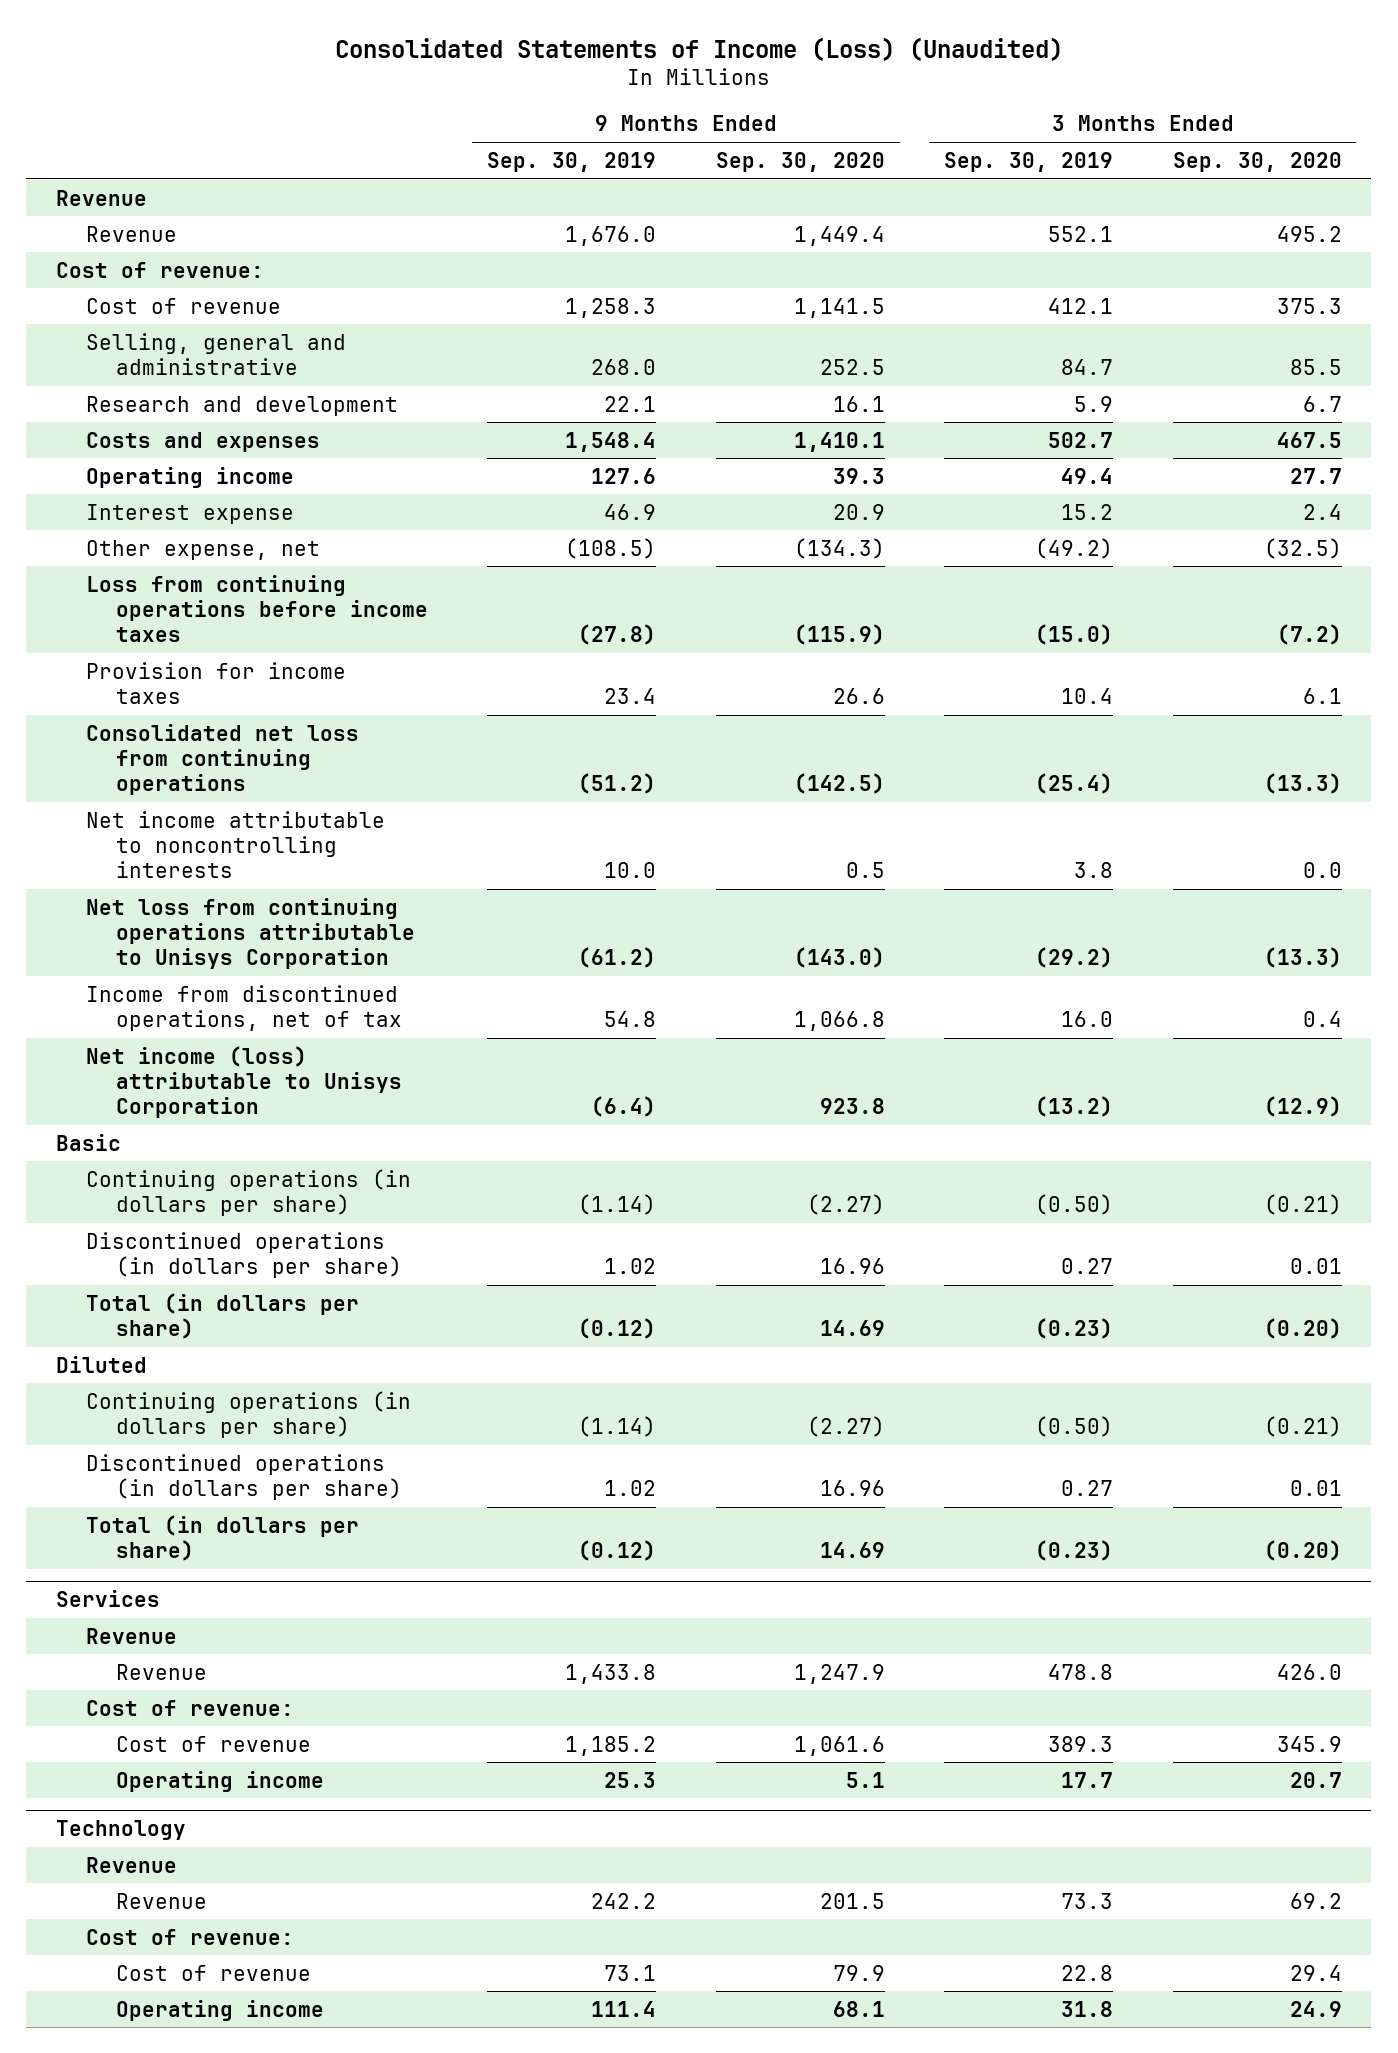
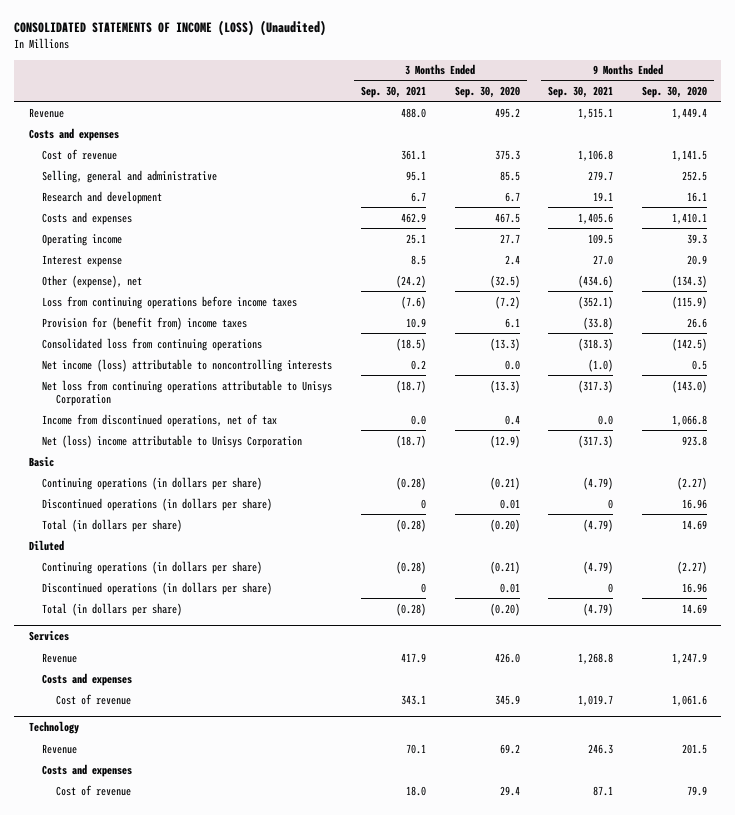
- Consolidated Statements of Income (Loss) (Unaudited)
+ CONSOLIDATED STATEMENTS OF INCOME (LOSS) (Unaudited)
- | 9 Months Ended Sep. 30, 2019 | 9 Months Ended Sep. 30, 2020 | 3 Months Ended Sep. 30, 2019 | 3 Months Ended Sep. 30, 2020
+ | 3 Months Ended Sep. 30, 2021 | 3 Months Ended Sep. 30, 2020 | 9 Months Ended Sep. 30, 2021 | 9 Months Ended Sep. 30, 2020
- Revenue
- Cost of revenue:
+ Costs and expenses
- Other expense, net | (108.5) | (134.3) | (49.2) | (32.5)
+ Other (expense), net | (24.2) | (32.5) | (434.6) | (134.3)
- Provision for income taxes | 23.4 | 26.6 | 10.4 | 6.1
- Consolidated net loss from continuing operations | (51.2) | (142.5) | (25.4) | (13.3)
- Net income attributable to noncontrolling interests | 10.0 | 0.5 | 3.8 | 0.0
+ Provision for (benefit from) income taxes | 10.9 | 6.1 | (33.8) | 26.6
+ Consolidated loss from continuing operations | (18.5) | (13.3) | (318.3) | (142.5)
+ Net income (loss) attributable to noncontrolling interests | 0.2 | 0.0 | (1.0) | 0.5
- Net income (loss) attributable to Unisys Corporation | (6.4) | 923.8 | (13.2) | (12.9)
+ Net (loss) income attributable to Unisys Corporation | (18.7) | (12.9) | (317.3) | 923.8
@ Services
- Revenue
- Cost of revenue:
+ Costs and expenses
- Operating income | 25.3 | 5.1 | 17.7 | 20.7
@ Technology
- Revenue
- Cost of revenue:
+ Costs and expenses
- Operating income | 111.4 | 68.1 | 31.8 | 24.9

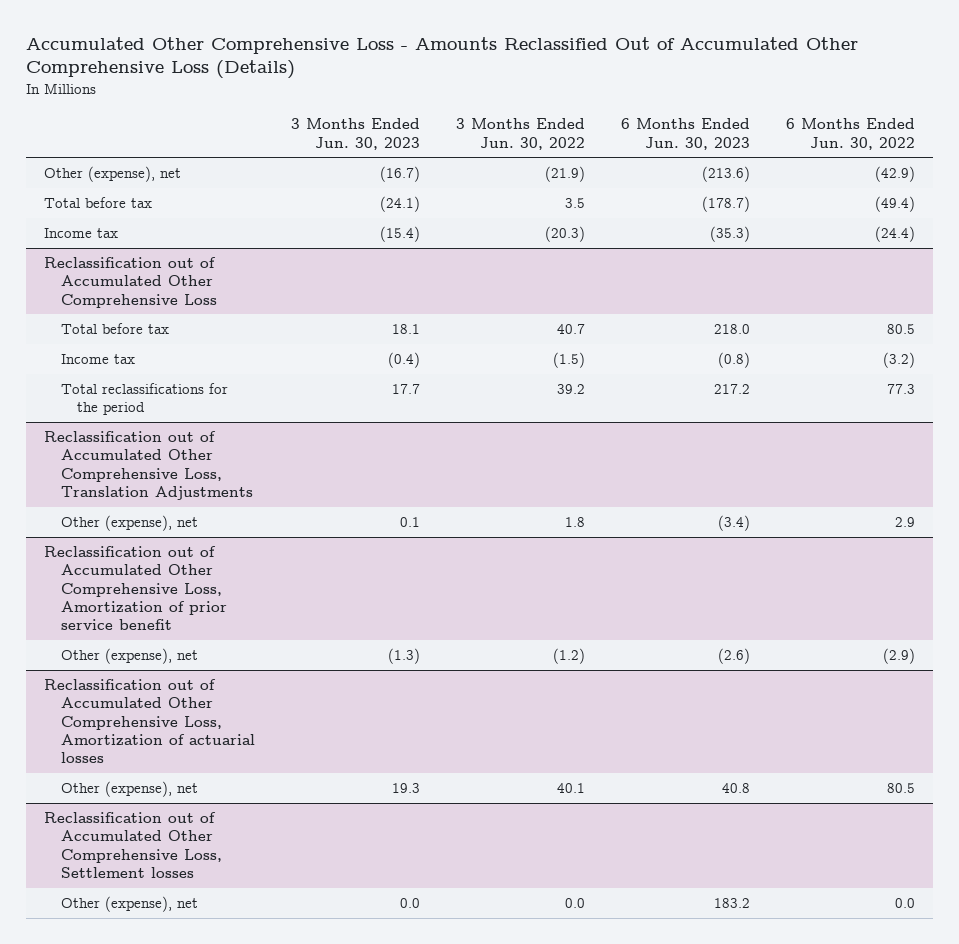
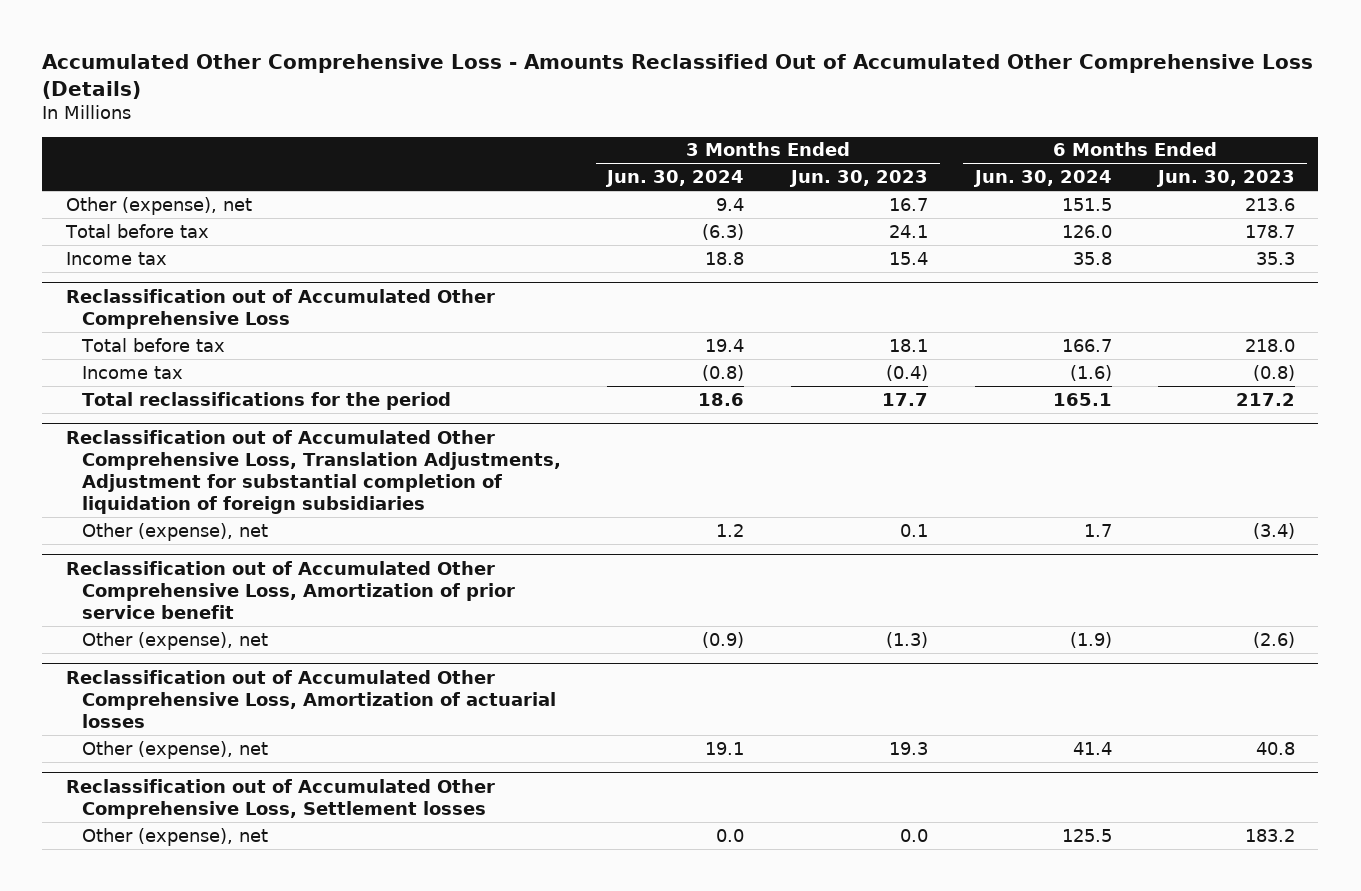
- | 3 Months Ended Jun. 30, 2023 | 3 Months Ended Jun. 30, 2022 | 6 Months Ended Jun. 30, 2023 | 6 Months Ended Jun. 30, 2022
+ | 3 Months Ended Jun. 30, 2024 | 3 Months Ended Jun. 30, 2023 | 6 Months Ended Jun. 30, 2024 | 6 Months Ended Jun. 30, 2023
- Other (expense), net | (16.7) | (21.9) | (213.6) | (42.9)
- Total before tax | (24.1) | 3.5 | (178.7) | (49.4)
- Income tax | (15.4) | (20.3) | (35.3) | (24.4)
+ Other (expense), net | 9.4 | 16.7 | 151.5 | 213.6
+ Total before tax | (6.3) | 24.1 | 126.0 | 178.7
+ Income tax | 18.8 | 15.4 | 35.8 | 35.3
- Reclassification out of Accumulated Other Comprehensive Loss, Translation Adjustments
+ Reclassification out of Accumulated Other Comprehensive Loss, Translation Adjustments, Adjustment for substantial completion of liquidation of foreign subsidiaries

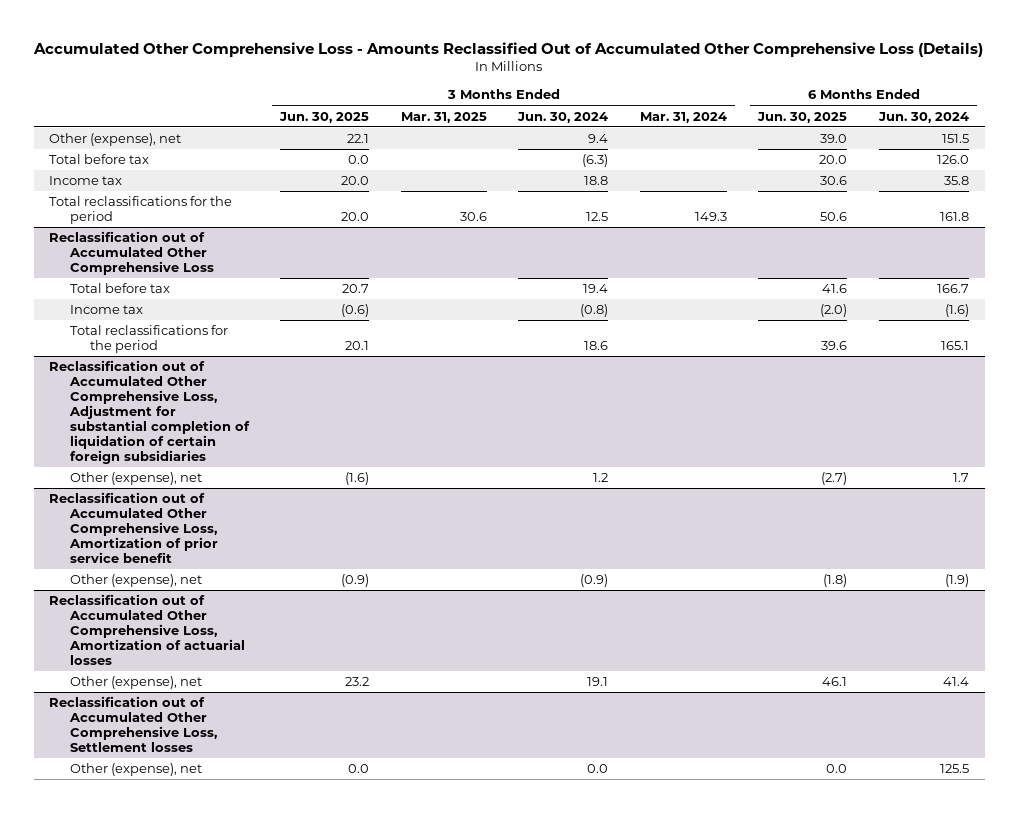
- | 3 Months Ended Jun. 30, 2024 | 3 Months Ended Jun. 30, 2023 | 6 Months Ended Jun. 30, 2024 | 6 Months Ended Jun. 30, 2023
+ | 3 Months Ended Jun. 30, 2025 | 3 Months Ended Mar. 31, 2025 | 3 Months Ended Jun. 30, 2024 | 3 Months Ended Mar. 31, 2024 | 6 Months Ended Jun. 30, 2025 | 6 Months Ended Jun. 30, 2024
+ Total reclassifications for the period | 20.0 | 30.6 | 12.5 | 149.3 | 50.6 | 161.8
- Reclassification out of Accumulated Other Comprehensive Loss, Translation Adjustments, Adjustment for substantial completion of liquidation of foreign subsidiaries
+ Reclassification out of Accumulated Other Comprehensive Loss, Adjustment for substantial completion of liquidation of certain foreign subsidiaries

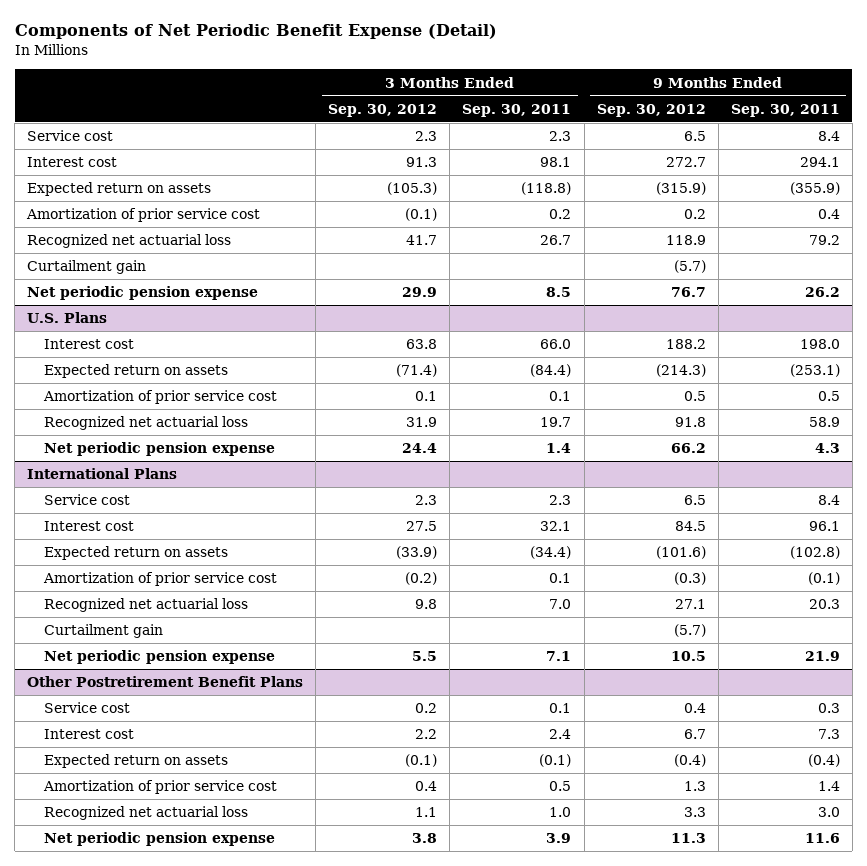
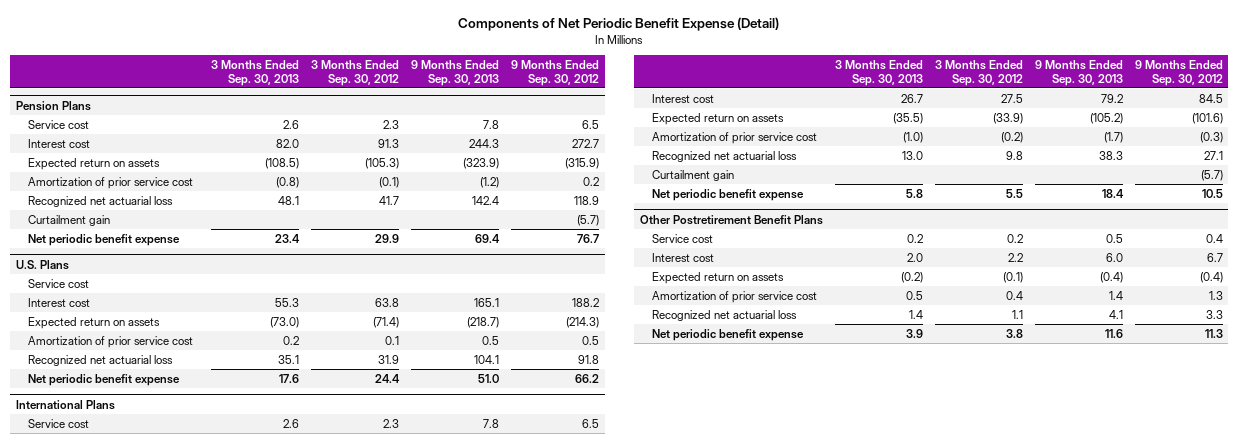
- | 3 Months Ended Sep. 30, 2012 | 3 Months Ended Sep. 30, 2011 | 9 Months Ended Sep. 30, 2012 | 9 Months Ended Sep. 30, 2011
+ | 3 Months Ended Sep. 30, 2013 | 3 Months Ended Sep. 30, 2012 | 9 Months Ended Sep. 30, 2013 | 9 Months Ended Sep. 30, 2012
+ Pension Plans
- Net periodic pension expense | 29.9 | 8.5 | 76.7 | 26.2
+ Net periodic benefit expense | 23.4 | 29.9 | 69.4 | 76.7
@ U.S. Plans
+ Service cost
- Net periodic pension expense | 24.4 | 1.4 | 66.2 | 4.3
+ Net periodic benefit expense | 17.6 | 24.4 | 51.0 | 66.2
@ International Plans
- Net periodic pension expense | 5.5 | 7.1 | 10.5 | 21.9
+ Net periodic benefit expense | 5.8 | 5.5 | 18.4 | 10.5
@ Other Postretirement Benefit Plans
- Net periodic pension expense | 3.8 | 3.9 | 11.3 | 11.6
+ Net periodic benefit expense | 3.9 | 3.8 | 11.6 | 11.3

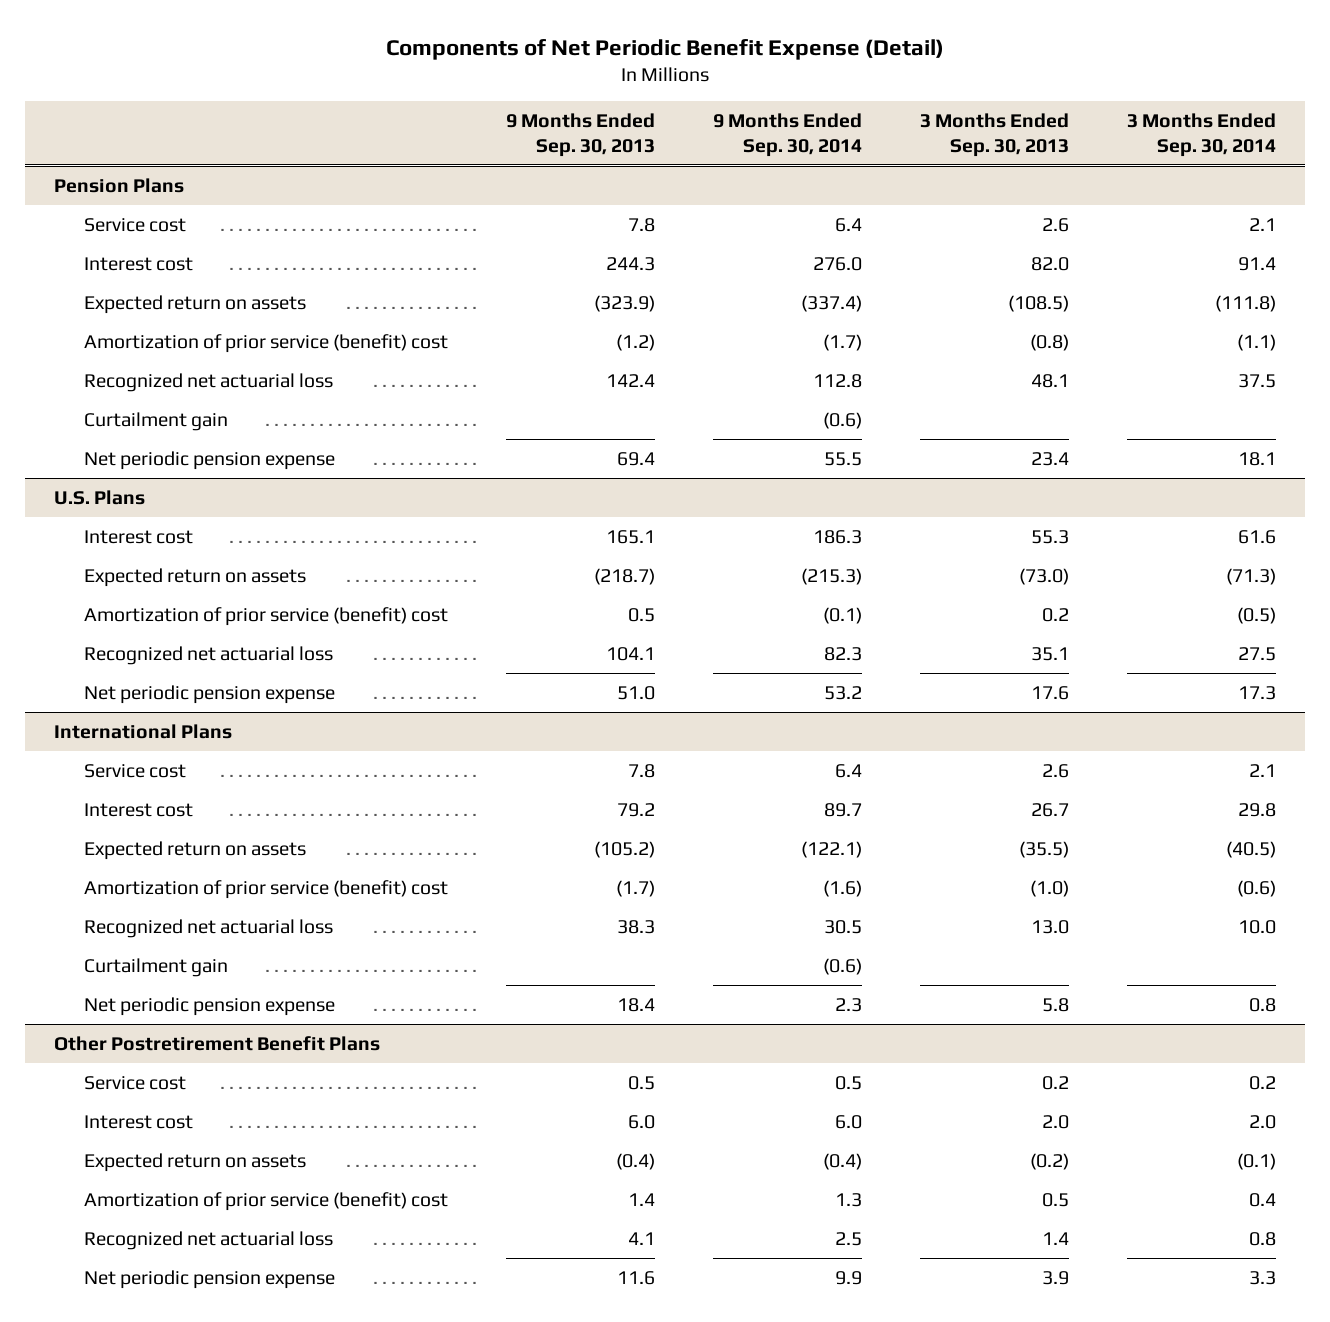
- | 3 Months Ended Sep. 30, 2013 | 3 Months Ended Sep. 30, 2012 | 9 Months Ended Sep. 30, 2013 | 9 Months Ended Sep. 30, 2012
+ | 9 Months Ended Sep. 30, 2013 | 9 Months Ended Sep. 30, 2014 | 3 Months Ended Sep. 30, 2013 | 3 Months Ended Sep. 30, 2014
@ Pension Plans
- Amortization of prior service cost | (0.8) | (0.1) | (1.2) | 0.2
+ Amortization of prior service (benefit) cost | (1.2) | (1.7) | (0.8) | (1.1)
- Net periodic benefit expense | 23.4 | 29.9 | 69.4 | 76.7
+ Net periodic pension expense | 69.4 | 55.5 | 23.4 | 18.1
@ U.S. Plans
- Service cost
- Amortization of prior service cost | 0.2 | 0.1 | 0.5 | 0.5
+ Amortization of prior service (benefit) cost | 0.5 | (0.1) | 0.2 | (0.5)
- Net periodic benefit expense | 17.6 | 24.4 | 51.0 | 66.2
+ Net periodic pension expense | 51.0 | 53.2 | 17.6 | 17.3
@ International Plans
- Amortization of prior service cost | (1.0) | (0.2) | (1.7) | (0.3)
+ Amortization of prior service (benefit) cost | (1.7) | (1.6) | (1.0) | (0.6)
- Net periodic benefit expense | 5.8 | 5.5 | 18.4 | 10.5
+ Net periodic pension expense | 18.4 | 2.3 | 5.8 | 0.8
@ Other Postretirement Benefit Plans
- Amortization of prior service cost | 0.5 | 0.4 | 1.4 | 1.3
+ Amortization of prior service (benefit) cost | 1.4 | 1.3 | 0.5 | 0.4
- Net periodic benefit expense | 3.9 | 3.8 | 11.6 | 11.3
+ Net periodic pension expense | 11.6 | 9.9 | 3.9 | 3.3

